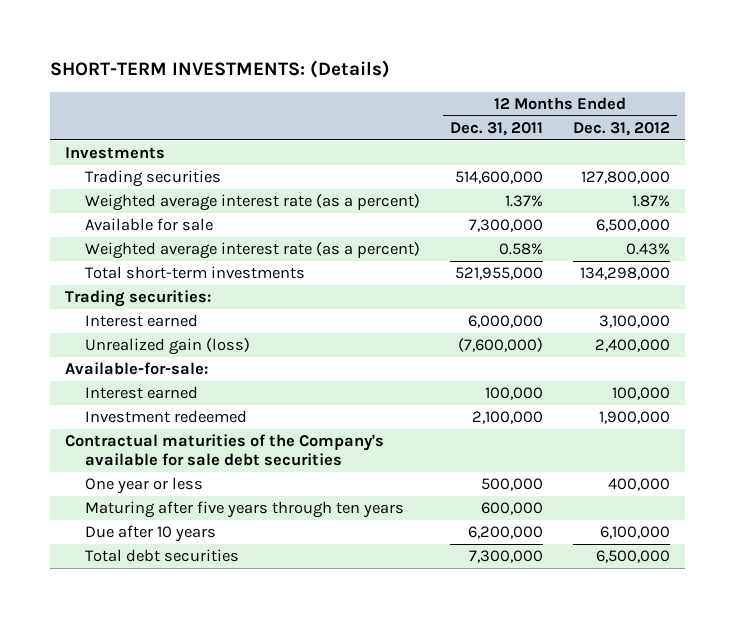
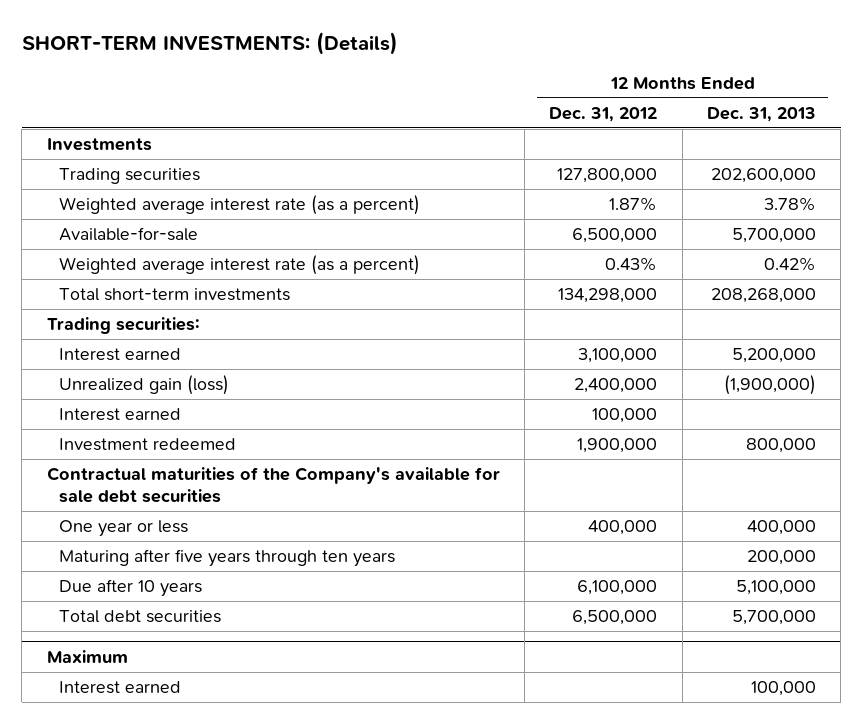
- | 12 Months Ended Dec. 31, 2011 | 12 Months Ended Dec. 31, 2012
+ | 12 Months Ended Dec. 31, 2012 | 12 Months Ended Dec. 31, 2013
- Available for sale | 7,300,000 | 6,500,000
+ Available-for-sale | 6,500,000 | 5,700,000
- Available-for-sale:
+ Maximum
+ Interest earned | | 100,000

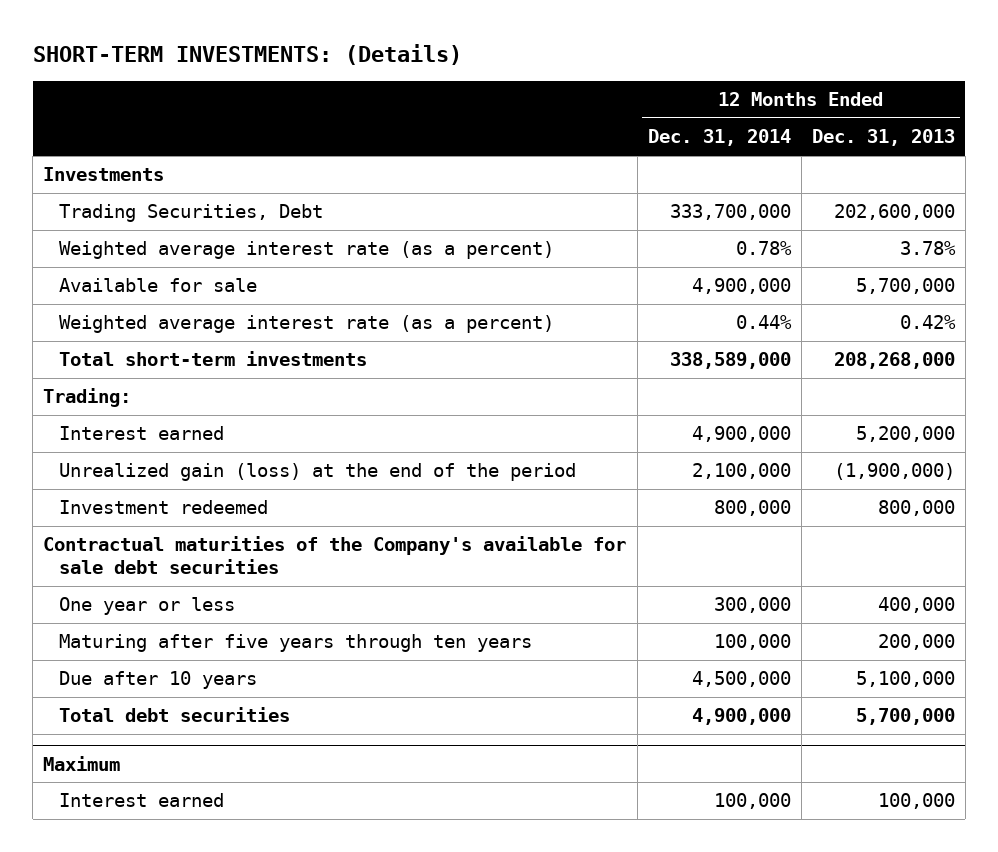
- | 12 Months Ended Dec. 31, 2012 | 12 Months Ended Dec. 31, 2013
+ | 12 Months Ended Dec. 31, 2014 | 12 Months Ended Dec. 31, 2013
- Trading securities | 127,800,000 | 202,600,000
+ Trading Securities, Debt | 333,700,000 | 202,600,000
- Available-for-sale | 6,500,000 | 5,700,000
+ Available for sale | 4,900,000 | 5,700,000
- Trading securities:
+ Trading:
- Unrealized gain (loss) | 2,400,000 | (1,900,000)
- Interest earned | 100,000 |
+ Unrealized gain (loss) at the end of the period | 2,100,000 | (1,900,000)

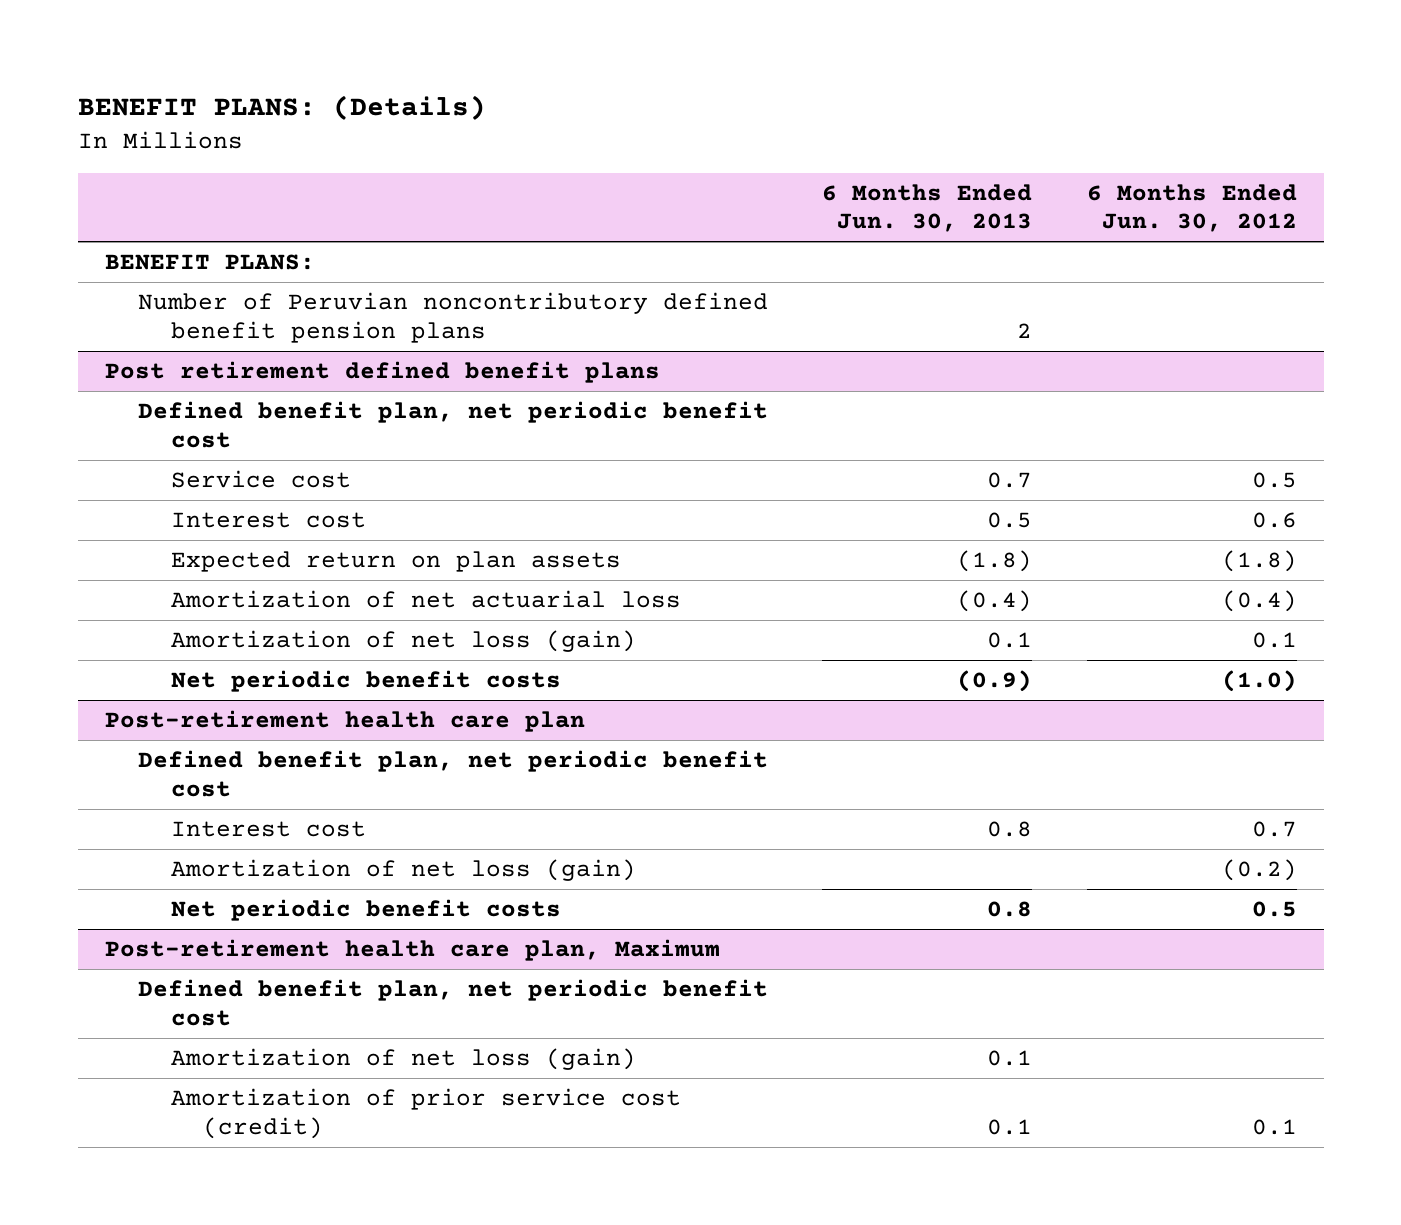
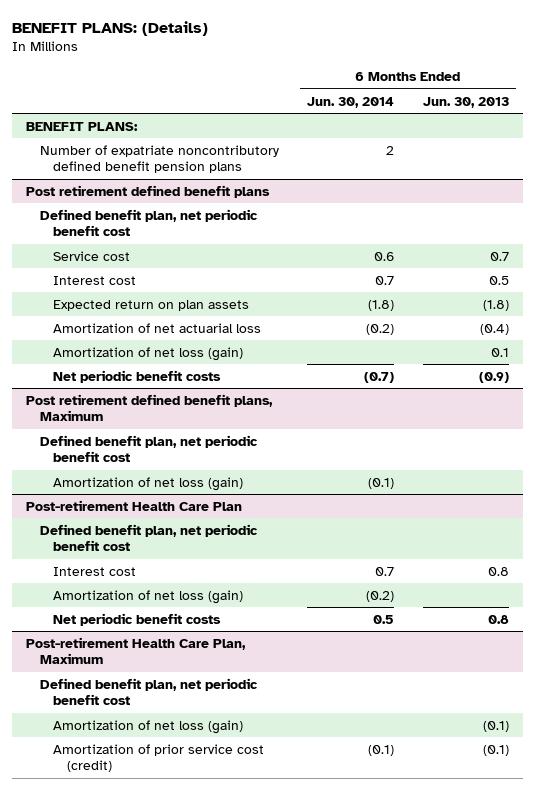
- | 6 Months Ended Jun. 30, 2013 | 6 Months Ended Jun. 30, 2012
+ | 6 Months Ended Jun. 30, 2014 | 6 Months Ended Jun. 30, 2013
- Number of Peruvian noncontributory defined benefit pension plans | 2 |
+ Number of expatriate noncontributory defined benefit pension plans | 2 |
- Post-retirement health care plan
+ Post retirement defined benefit plans, Maximum
+ Amortization of net loss (gain) | (0.1) |
+ Post-retirement Health Care Plan
+ Defined benefit plan, net periodic benefit cost
- Post-retirement health care plan, Maximum
+ Post-retirement Health Care Plan, Maximum
- Amortization of net loss (gain) | 0.1 |
- Amortization of prior service cost (credit) | 0.1 | 0.1
+ Amortization of net loss (gain) | | (0.1)
+ Amortization of prior service cost (credit) | (0.1) | (0.1)

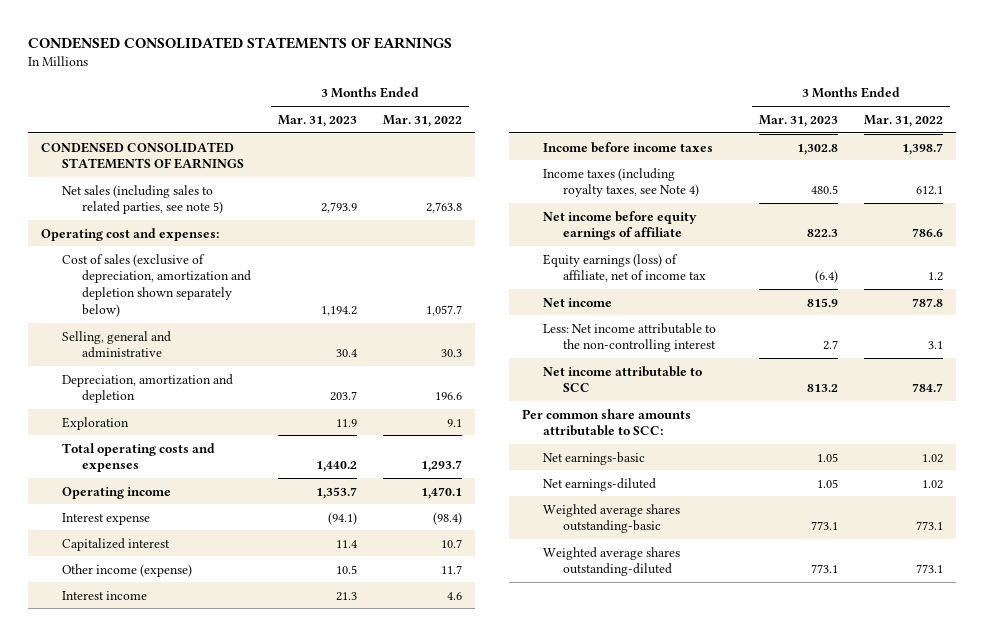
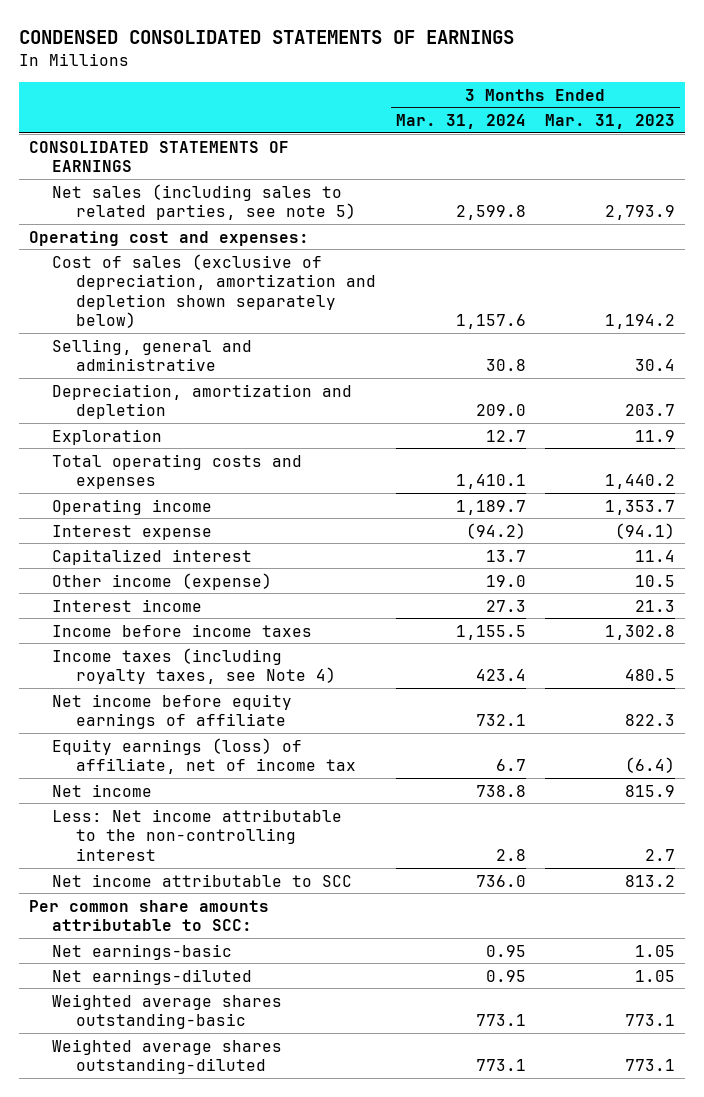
- | 3 Months Ended Mar. 31, 2023 | 3 Months Ended Mar. 31, 2022
+ | 3 Months Ended Mar. 31, 2024 | 3 Months Ended Mar. 31, 2023
- CONDENSED CONSOLIDATED STATEMENTS OF EARNINGS
+ CONSOLIDATED STATEMENTS OF EARNINGS

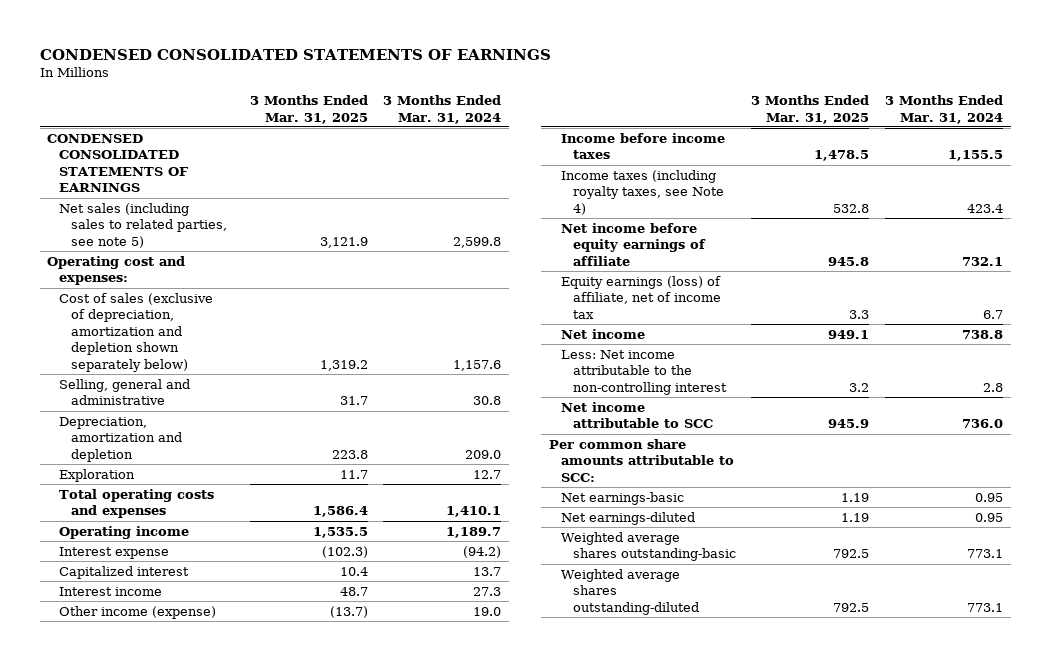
- | 3 Months Ended Mar. 31, 2024 | 3 Months Ended Mar. 31, 2023
+ | 3 Months Ended Mar. 31, 2025 | 3 Months Ended Mar. 31, 2024
- CONSOLIDATED STATEMENTS OF EARNINGS
+ CONDENSED CONSOLIDATED STATEMENTS OF EARNINGS
moved down: Other income (expense) | (13.7) | 19.0

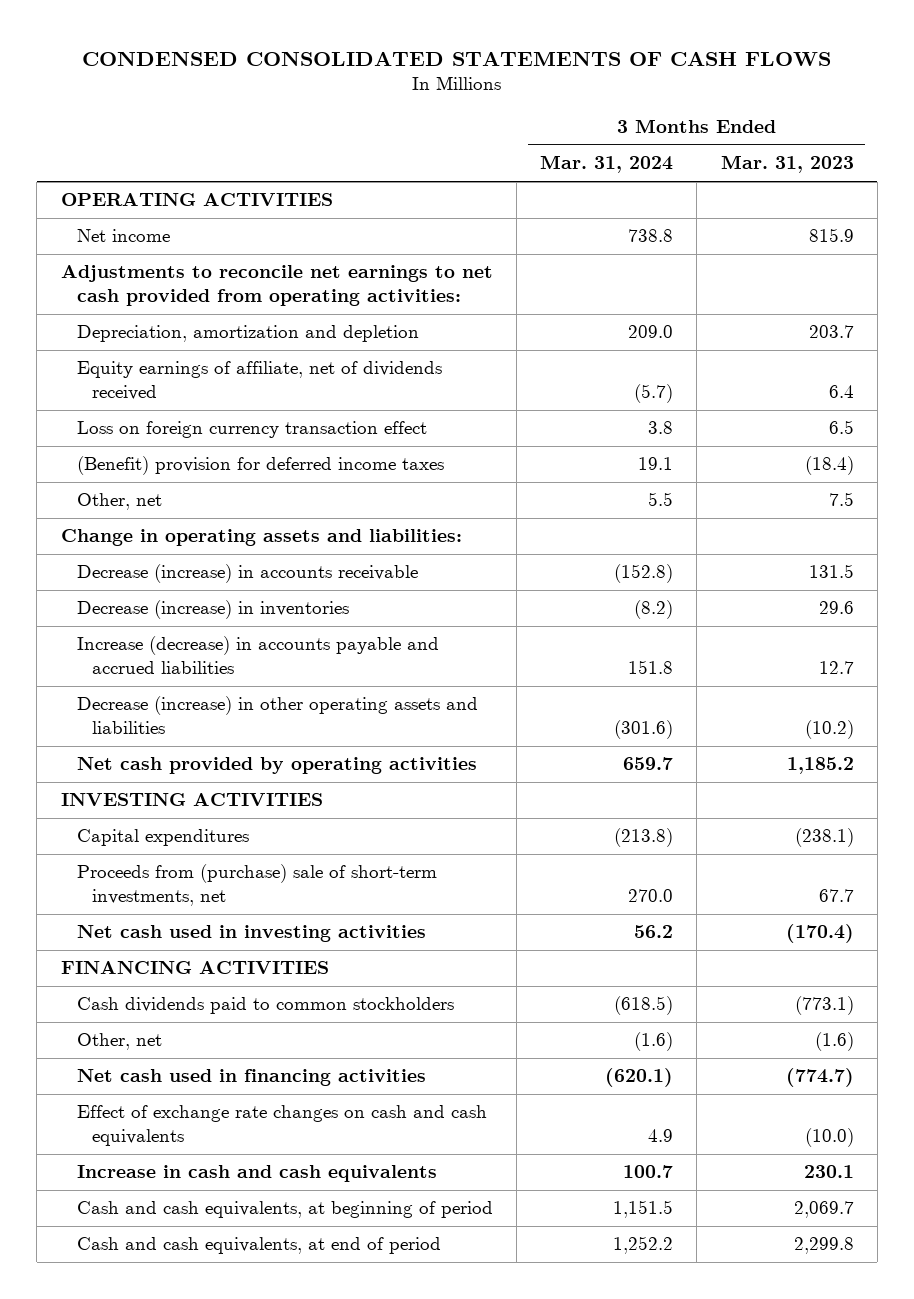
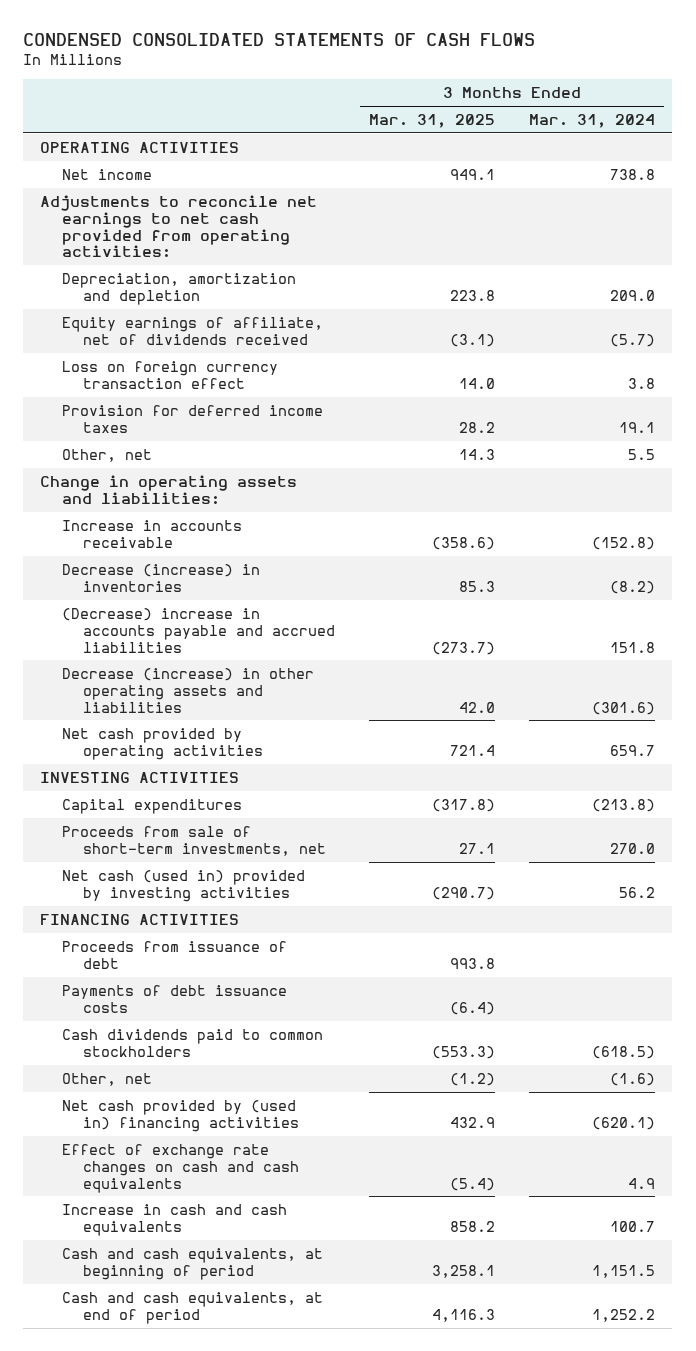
- | 3 Months Ended Mar. 31, 2024 | 3 Months Ended Mar. 31, 2023
+ | 3 Months Ended Mar. 31, 2025 | 3 Months Ended Mar. 31, 2024
- (Benefit) provision for deferred income taxes | 19.1 | (18.4)
+ Provision for deferred income taxes | 28.2 | 19.1
- Decrease (increase) in accounts receivable | (152.8) | 131.5
+ Increase in accounts receivable | (358.6) | (152.8)
- Increase (decrease) in accounts payable and accrued liabilities | 151.8 | 12.7
+ (Decrease) increase in accounts payable and accrued liabilities | (273.7) | 151.8
- Proceeds from (purchase) sale of short-term investments, net | 270.0 | 67.7
- Net cash used in investing activities | 56.2 | (170.4)
+ Proceeds from sale of short-term investments, net | 27.1 | 270.0
+ Net cash (used in) provided by investing activities | (290.7) | 56.2
+ Proceeds from issuance of debt | 993.8 |
+ Payments of debt issuance costs | (6.4) |
- Net cash used in financing activities | (620.1) | (774.7)
+ Net cash provided by (used in) financing activities | 432.9 | (620.1)

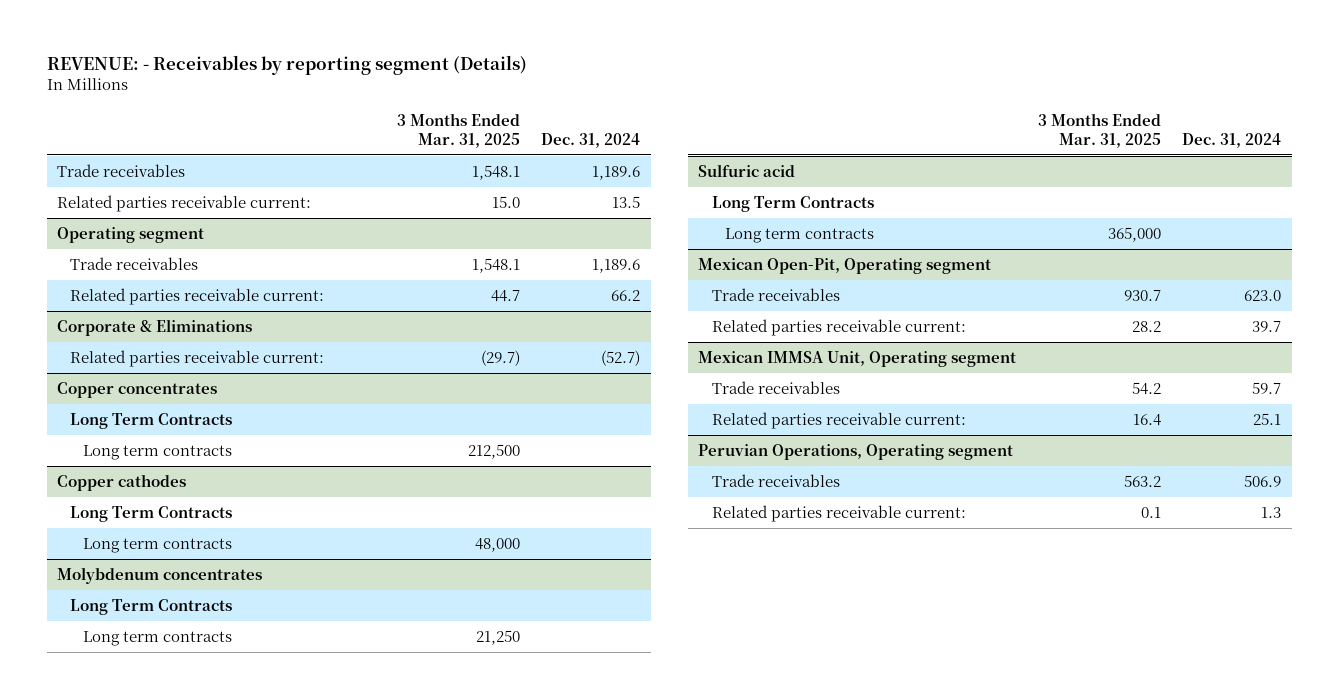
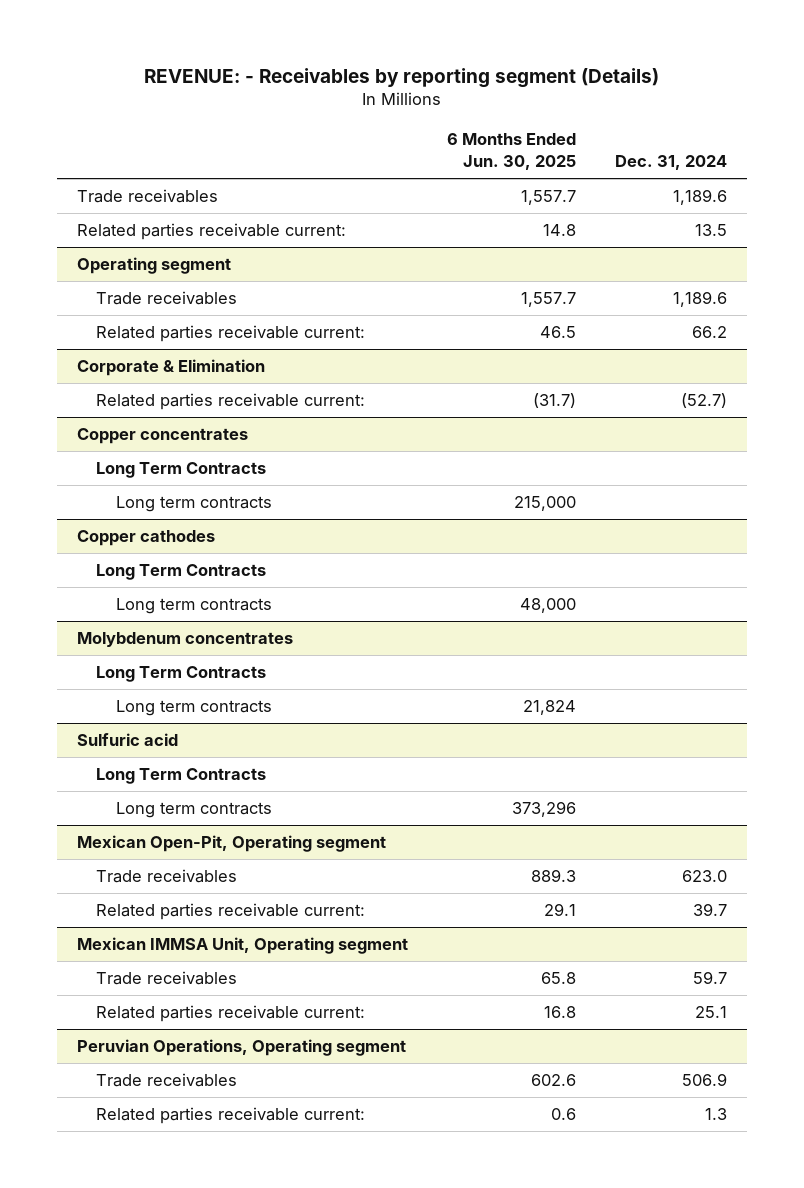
- | 3 Months Ended Mar. 31, 2025 | Dec. 31, 2024
+ | 6 Months Ended Jun. 30, 2025 | Dec. 31, 2024
- Corporate & Eliminations
+ Corporate & Elimination

